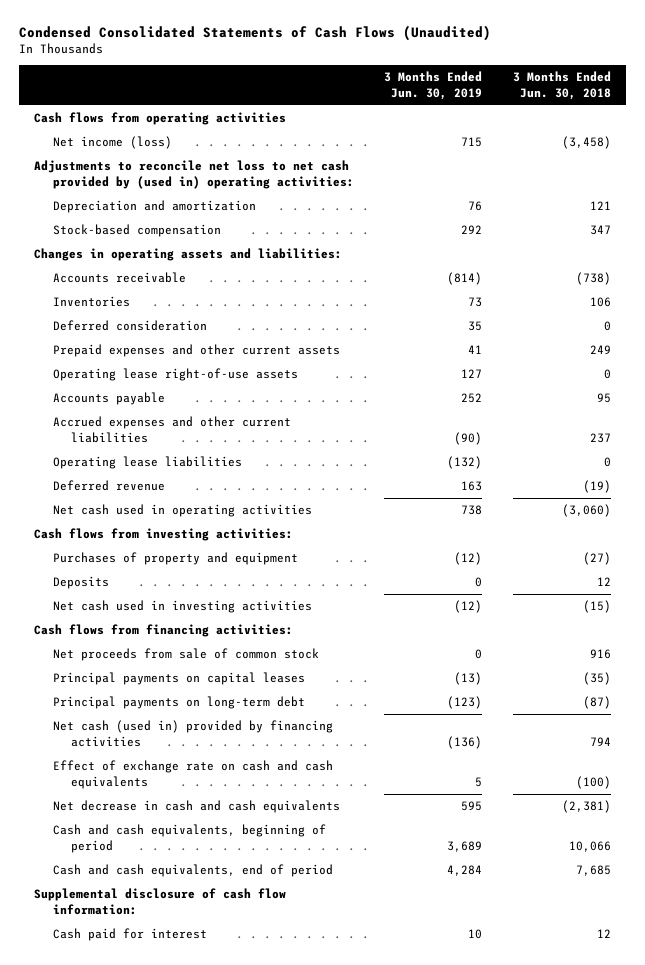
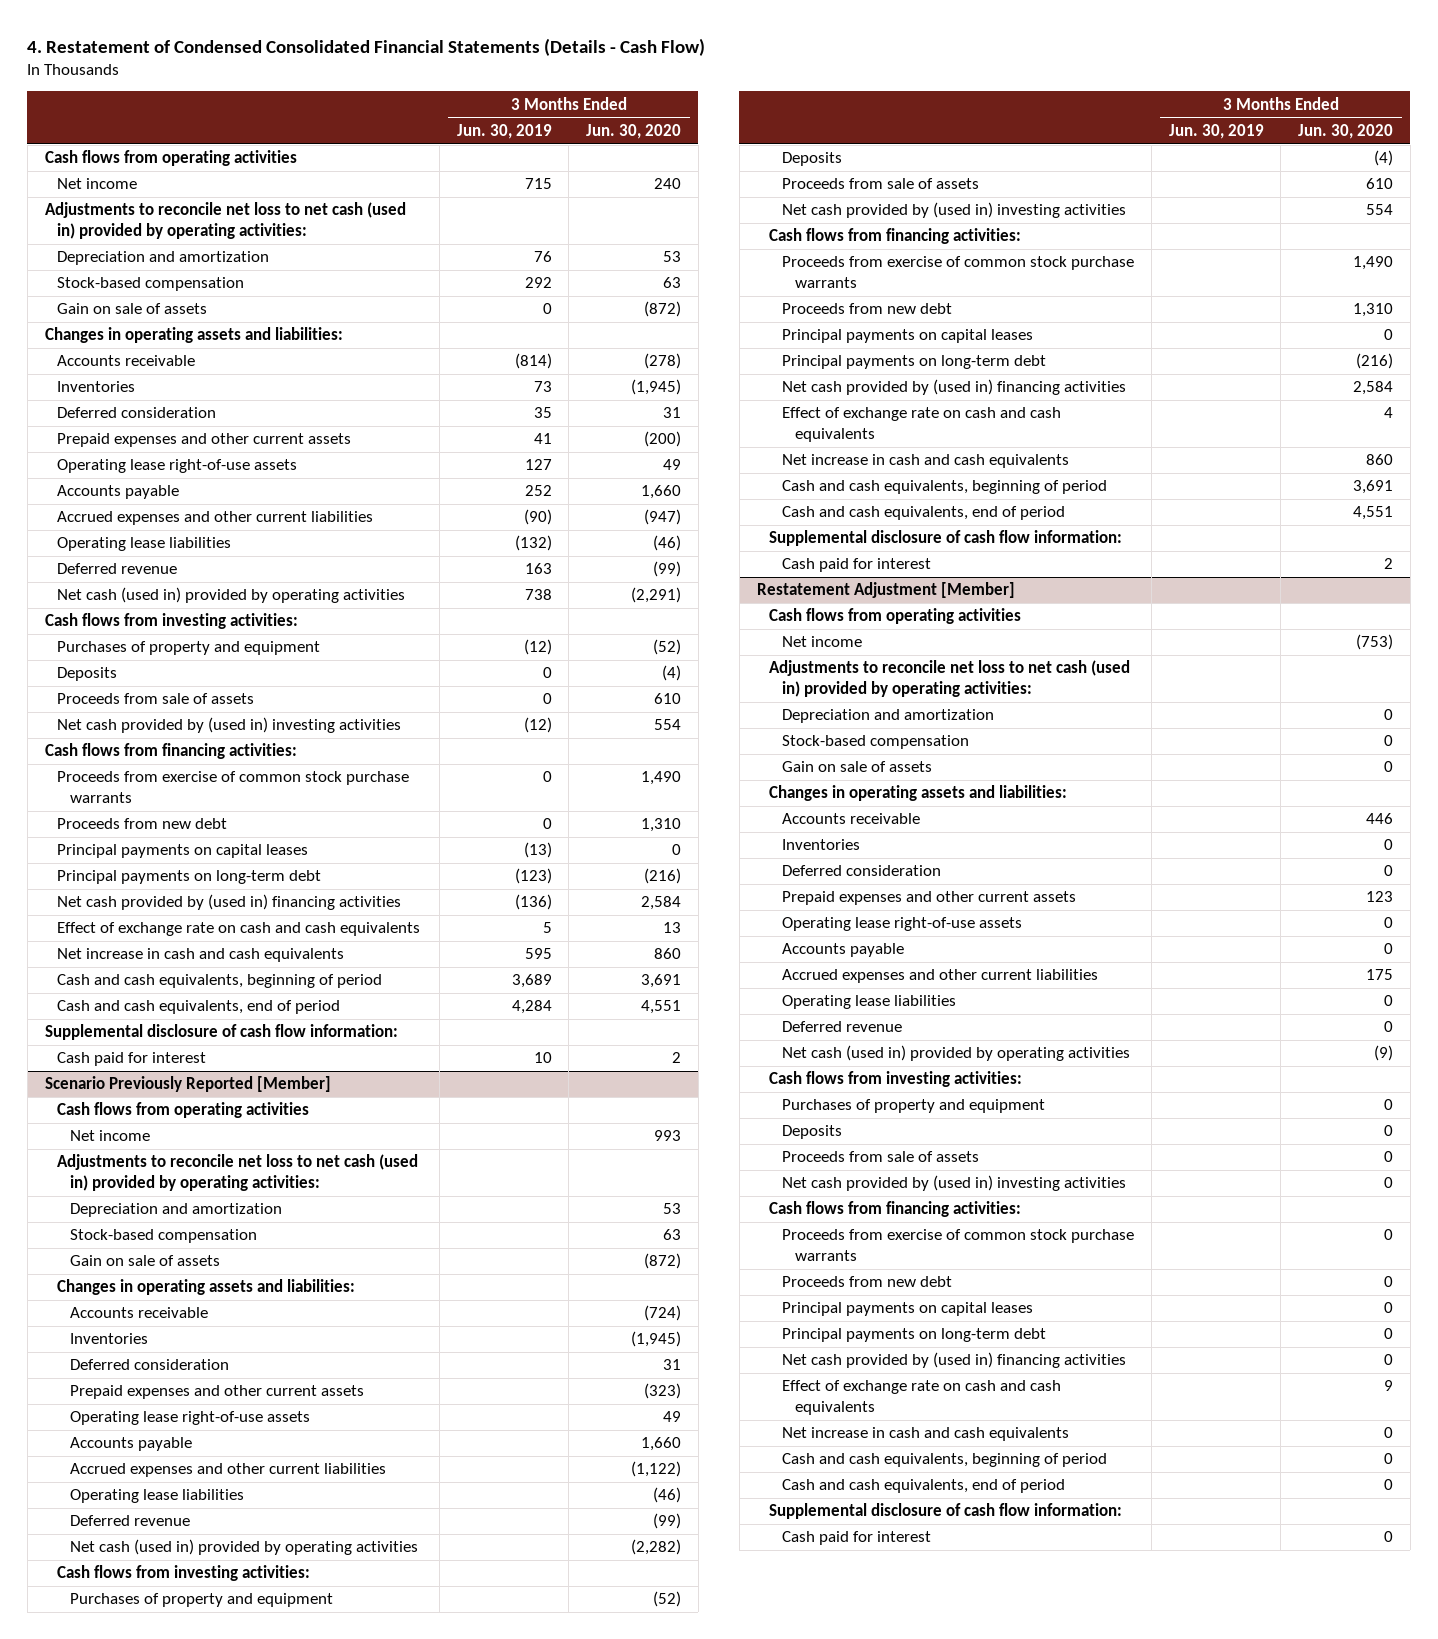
- Condensed Consolidated Statements of Cash Flows (Unaudited)
+ 4. Restatement of Condensed Consolidated Financial Statements (Details - Cash Flow)
- | 3 Months Ended Jun. 30, 2019 | 3 Months Ended Jun. 30, 2018
+ | 3 Months Ended Jun. 30, 2019 | 3 Months Ended Jun. 30, 2020
- Net income (loss) | 715 | (3,458)
- Adjustments to reconcile net loss to net cash provided by (used in) operating activities:
+ Net income | 715 | 240
+ Adjustments to reconcile net loss to net cash (used in) provided by operating activities:
+ Gain on sale of assets | 0 | (872)
- Net cash used in operating activities | 738 | (3,060)
+ Net cash (used in) provided by operating activities | 738 | (2,291)
- Net cash used in investing activities | (12) | (15)
+ Proceeds from sale of assets | 0 | 610
+ Net cash provided by (used in) investing activities | (12) | 554
- Net proceeds from sale of common stock | 0 | 916
+ Proceeds from exercise of common stock purchase warrants | 0 | 1,490
+ Proceeds from new debt | 0 | 1,310
- Net cash (used in) provided by financing activities | (136) | 794
+ Net cash provided by (used in) financing activities | (136) | 2,584
- Net decrease in cash and cash equivalents | 595 | (2,381)
+ Net increase in cash and cash equivalents | 595 | 860
+ Scenario Previously Reported [Member]
+ Cash flows from operating activities
+ Net income | | 993
+ Adjustments to reconcile net loss to net cash (used in) provided by operating activities:
+ Depreciation and amortization | | 53
+ Stock-based compensation | | 63
+ Gain on sale of assets | | (872)
+ Changes in operating assets and liabilities:
+ Accounts receivable | | (724)
+ Inventories | | (1,945)
+ Deferred consideration | | 31
+ Prepaid expenses and other current assets | | (323)
+ Operating lease right-of-use assets | | 49
+ Accounts payable | | 1,660
+ Accrued expenses and other current liabilities | | (1,122)
+ Operating lease liabilities | | (46)
+ Deferred revenue | | (99)
+ Net cash (used in) provided by operating activities | | (2,282)
+ Cash flows from investing activities:
+ Purchases of property and equipment | | (52)
+ Deposits | | (4)
+ Proceeds from sale of assets | | 610
+ Net cash provided by (used in) investing activities | | 554
+ Cash flows from financing activities:
+ Proceeds from exercise of common stock purchase warrants | | 1,490
+ Proceeds from new debt | | 1,310
+ Principal payments on capital leases | | 0
+ Principal payments on long-term debt | | (216)
+ Net cash provided by (used in) financing activities | | 2,584
+ Effect of exchange rate on cash and cash equivalents | | 4
+ Net increase in cash and cash equivalents | | 860
+ Cash and cash equivalents, beginning of period | | 3,691
+ Cash and cash equivalents, end of period | | 4,551
+ Supplemental disclosure of cash flow information:
+ Cash paid for interest | | 2
+ Restatement Adjustment [Member]
+ Cash flows from operating activities
+ Net income | | (753)
+ Adjustments to reconcile net loss to net cash (used in) provided by operating activities:
+ Depreciation and amortization | | 0
+ Stock-based compensation | | 0
+ Gain on sale of assets | | 0
+ Changes in operating assets and liabilities:
+ Accounts receivable | | 446
+ Inventories | | 0
+ Deferred consideration | | 0
+ Prepaid expenses and other current assets | | 123
+ Operating lease right-of-use assets | | 0
+ Accounts payable | | 0
+ Accrued expenses and other current liabilities | | 175
+ Operating lease liabilities | | 0
+ Deferred revenue | | 0
+ Net cash (used in) provided by operating activities | | (9)
+ Cash flows from investing activities:
+ Purchases of property and equipment | | 0
+ Deposits | | 0
+ Proceeds from sale of assets | | 0
+ Net cash provided by (used in) investing activities | | 0
+ Cash flows from financing activities:
+ Proceeds from exercise of common stock purchase warrants | | 0
+ Proceeds from new debt | | 0
+ Principal payments on capital leases | | 0
+ Principal payments on long-term debt | | 0
+ Net cash provided by (used in) financing activities | | 0
+ Effect of exchange rate on cash and cash equivalents | | 9
+ Net increase in cash and cash equivalents | | 0
+ Cash and cash equivalents, beginning of period | | 0
+ Cash and cash equivalents, end of period | | 0
+ Supplemental disclosure of cash flow information:
+ Cash paid for interest | | 0

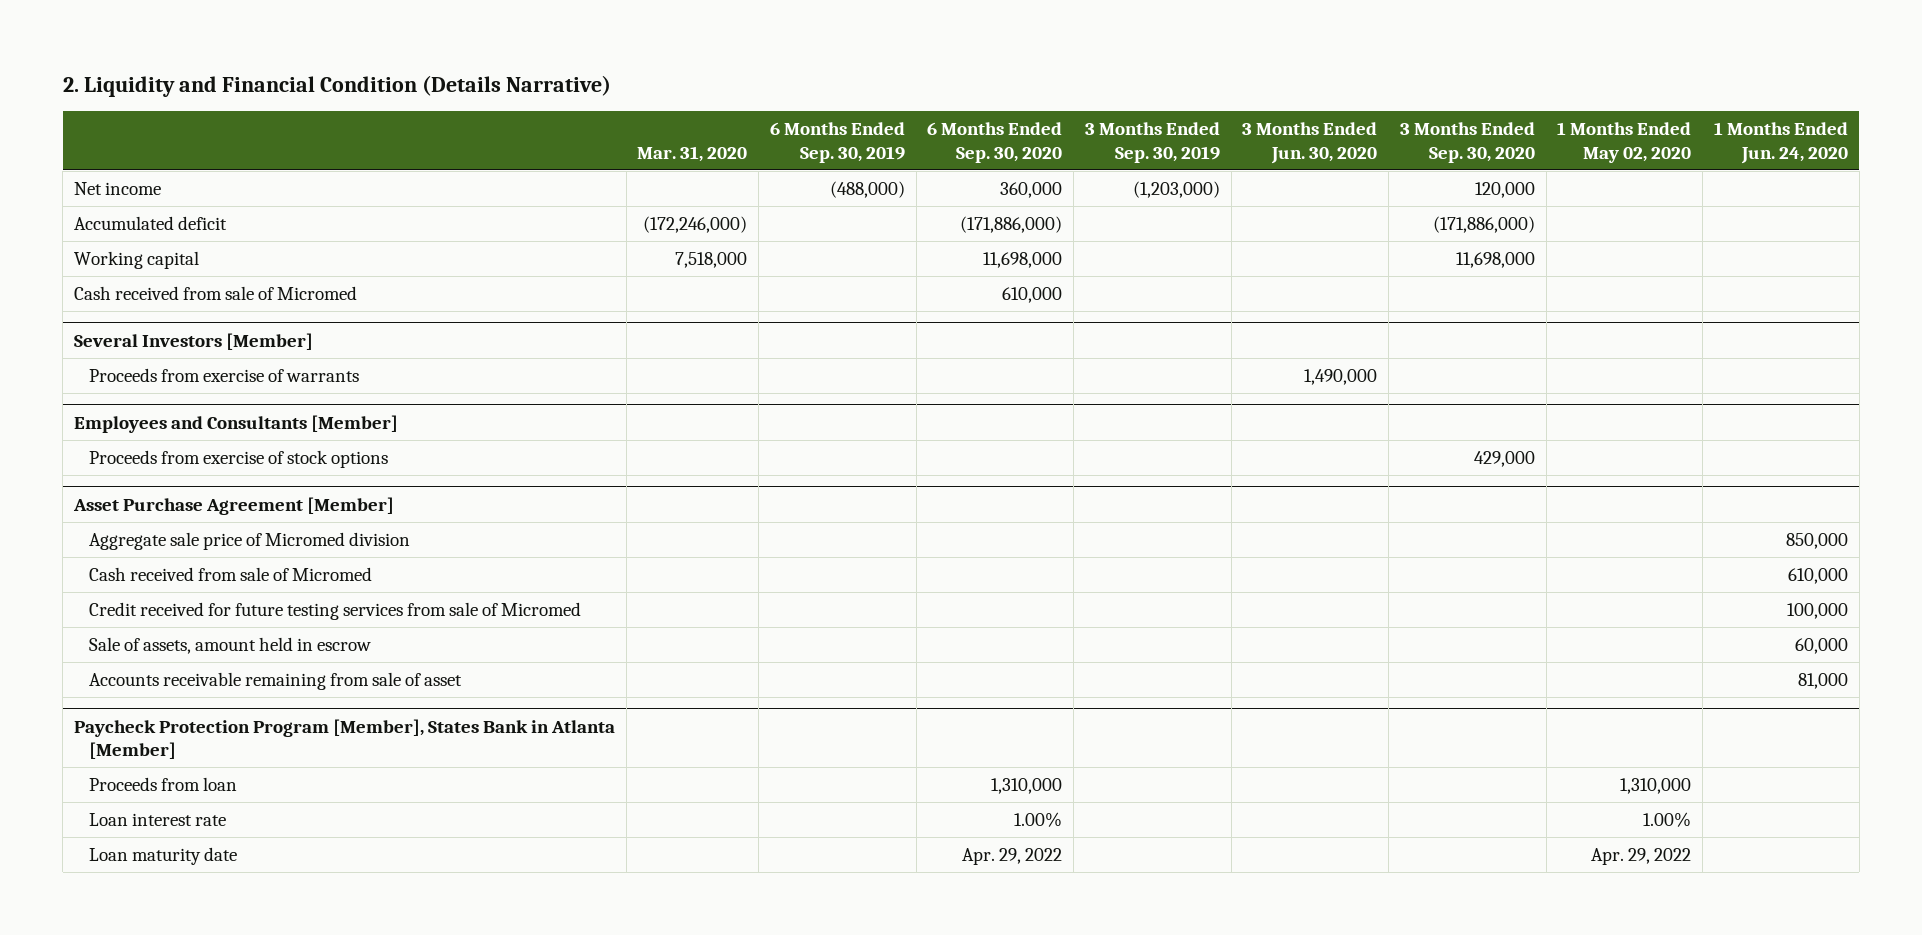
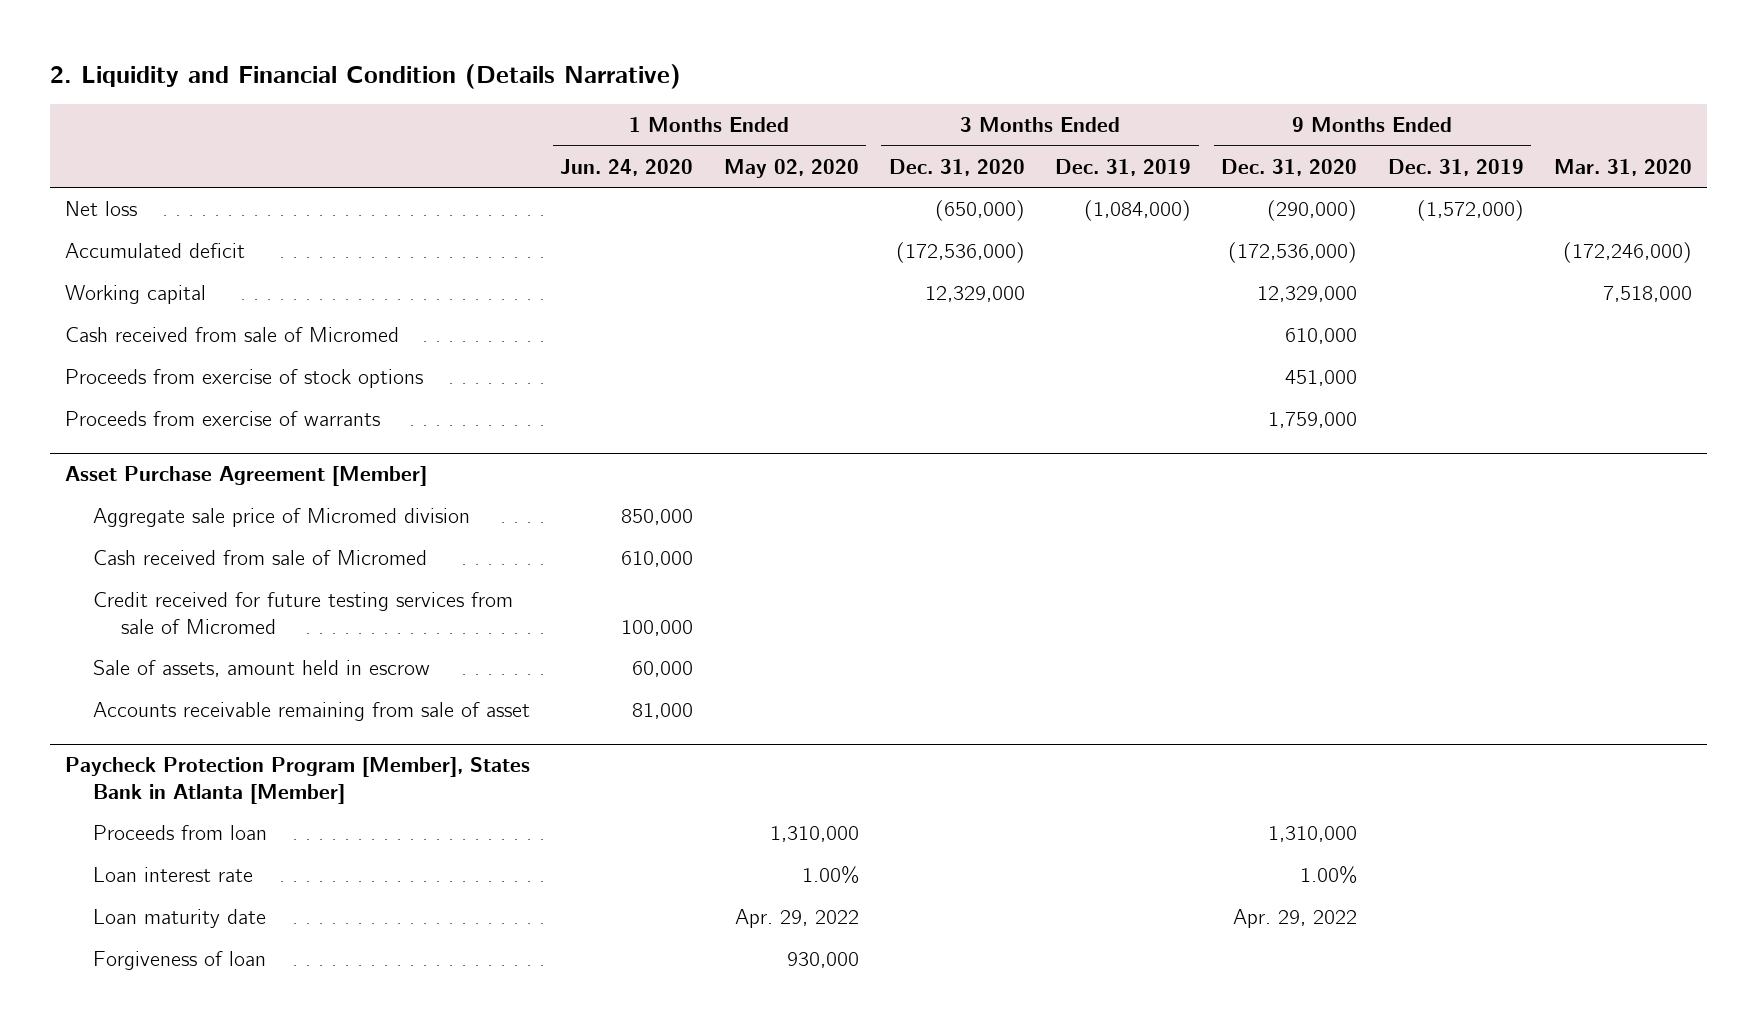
- | Mar. 31, 2020 | 6 Months Ended Sep. 30, 2019 | 6 Months Ended Sep. 30, 2020 | 3 Months Ended Sep. 30, 2019 | 3 Months Ended Jun. 30, 2020 | 3 Months Ended Sep. 30, 2020 | 1 Months Ended May 02, 2020 | 1 Months Ended Jun. 24, 2020
+ | 1 Months Ended Jun. 24, 2020 | 1 Months Ended May 02, 2020 | 3 Months Ended Dec. 31, 2020 | 3 Months Ended Dec. 31, 2019 | 9 Months Ended Dec. 31, 2020 | 9 Months Ended Dec. 31, 2019 | Mar. 31, 2020
- Net income | | (488,000) | 360,000 | (1,203,000) | | 120,000 | |
+ Net loss | | | (650,000) | (1,084,000) | (290,000) | (1,572,000) |
- Several Investors [Member]
- Proceeds from exercise of warrants | | | | | 1,490,000 | | |
- Employees and Consultants [Member]
- Proceeds from exercise of stock options | | | | | | 429,000 | |
+ Proceeds from exercise of stock options | | | | | 451,000 | |
+ Proceeds from exercise of warrants | | | | | 1,759,000 | |
@ Paycheck Protection Program [Member], States Bank in Atlanta [Member]
+ Forgiveness of loan | | 930,000 | | | | |

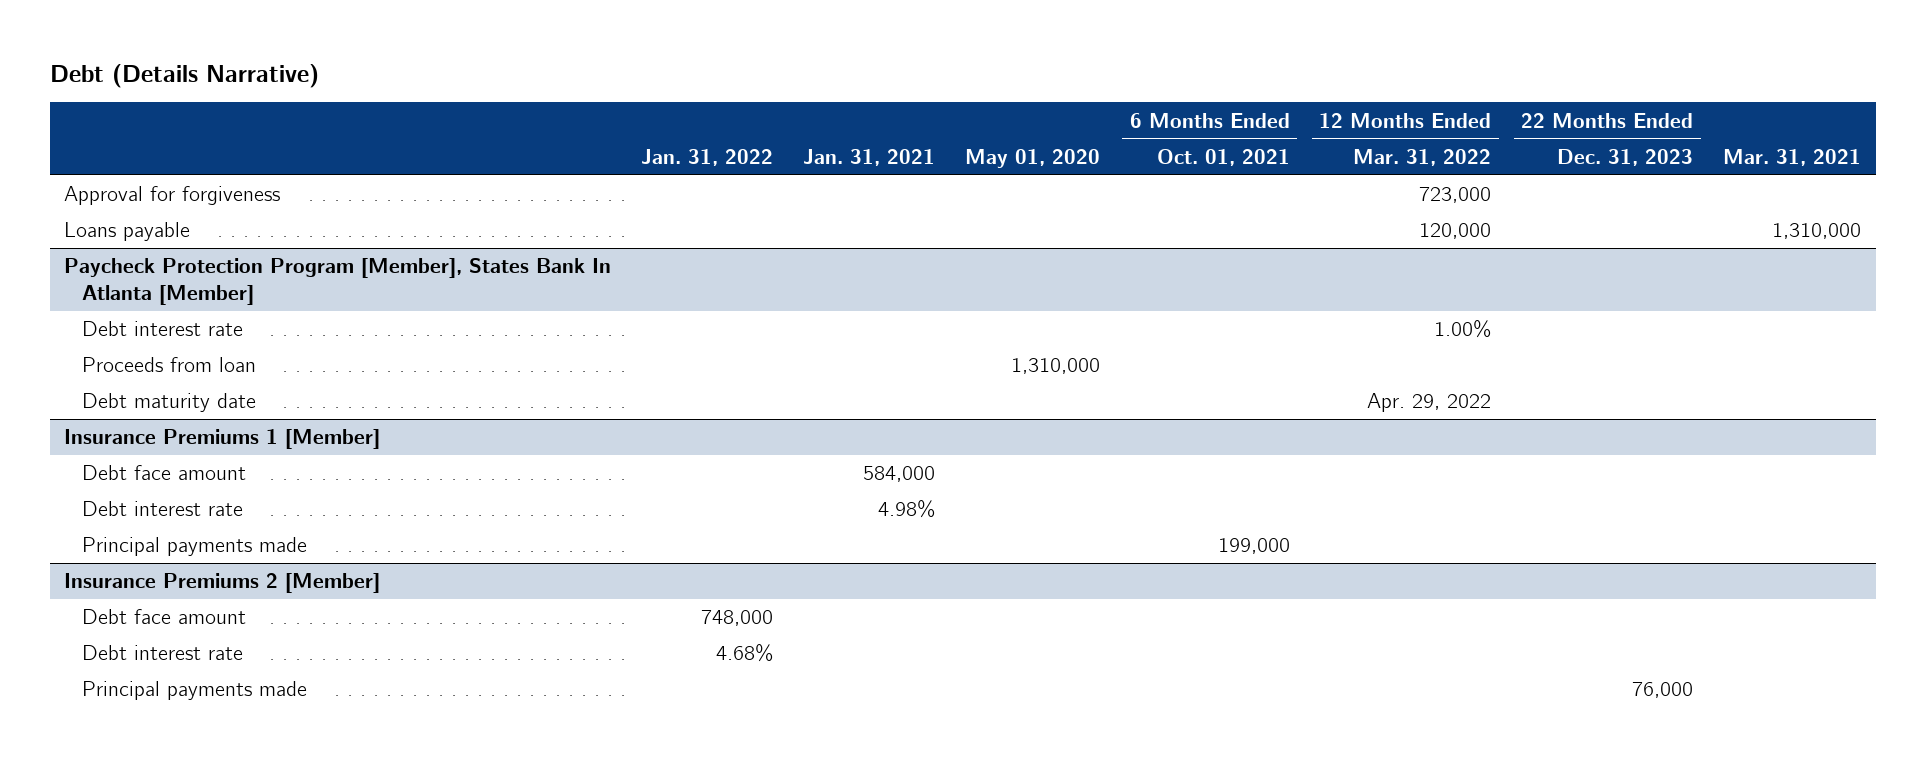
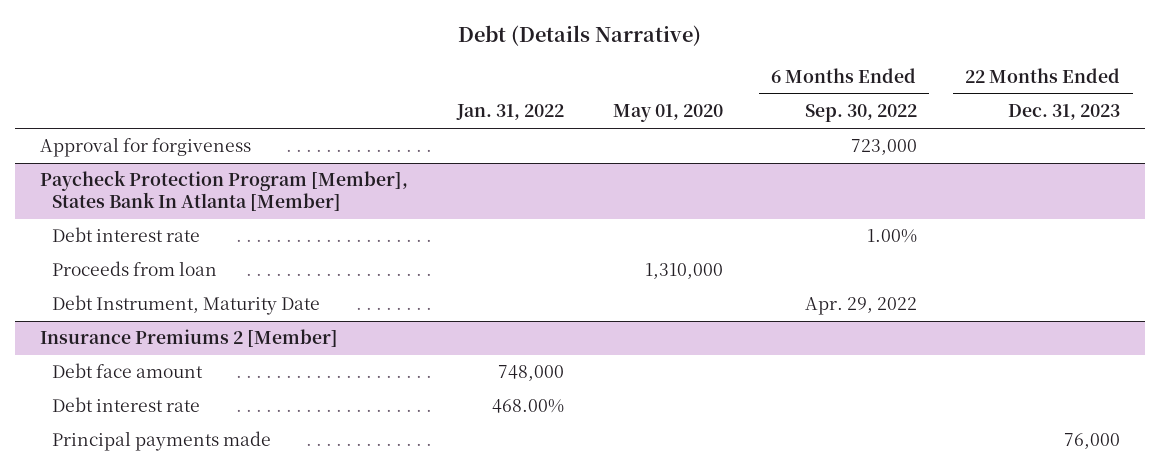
- | Jan. 31, 2022 | Jan. 31, 2021 | May 01, 2020 | 6 Months Ended Oct. 01, 2021 | 12 Months Ended Mar. 31, 2022 | 22 Months Ended Dec. 31, 2023 | Mar. 31, 2021
+ | Jan. 31, 2022 | May 01, 2020 | 6 Months Ended Sep. 30, 2022 | 22 Months Ended Dec. 31, 2023
- Loans payable | | | | | 120,000 | | 1,310,000
@ Paycheck Protection Program [Member], States Bank In Atlanta [Member]
- Debt maturity date | | | | | Apr. 29, 2022 | |
- Insurance Premiums 1 [Member]
- Debt face amount | | 584,000 | | | | |
- Debt interest rate | | 4.98% | | | | |
- Principal payments made | | | | 199,000 | | |
@ Paycheck Protection Program [Member], States Bank In Atlanta [Member]
+ Debt Instrument, Maturity Date | | | Apr. 29, 2022 |
@ Insurance Premiums 2 [Member]
- Debt interest rate | 4.68% | | | | | |
+ Debt interest rate | 468.00% | | |

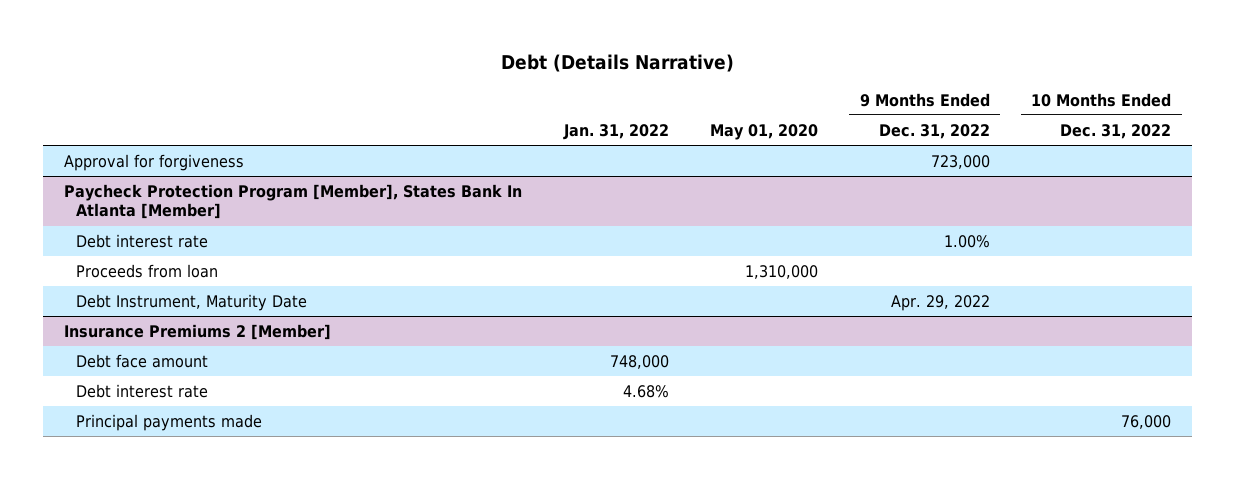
- | Jan. 31, 2022 | May 01, 2020 | 6 Months Ended Sep. 30, 2022 | 22 Months Ended Dec. 31, 2023
+ | Jan. 31, 2022 | May 01, 2020 | 9 Months Ended Dec. 31, 2022 | 10 Months Ended Dec. 31, 2022
@ Insurance Premiums 2 [Member]
- Debt interest rate | 468.00% | | |
+ Debt interest rate | 4.68% | | |

